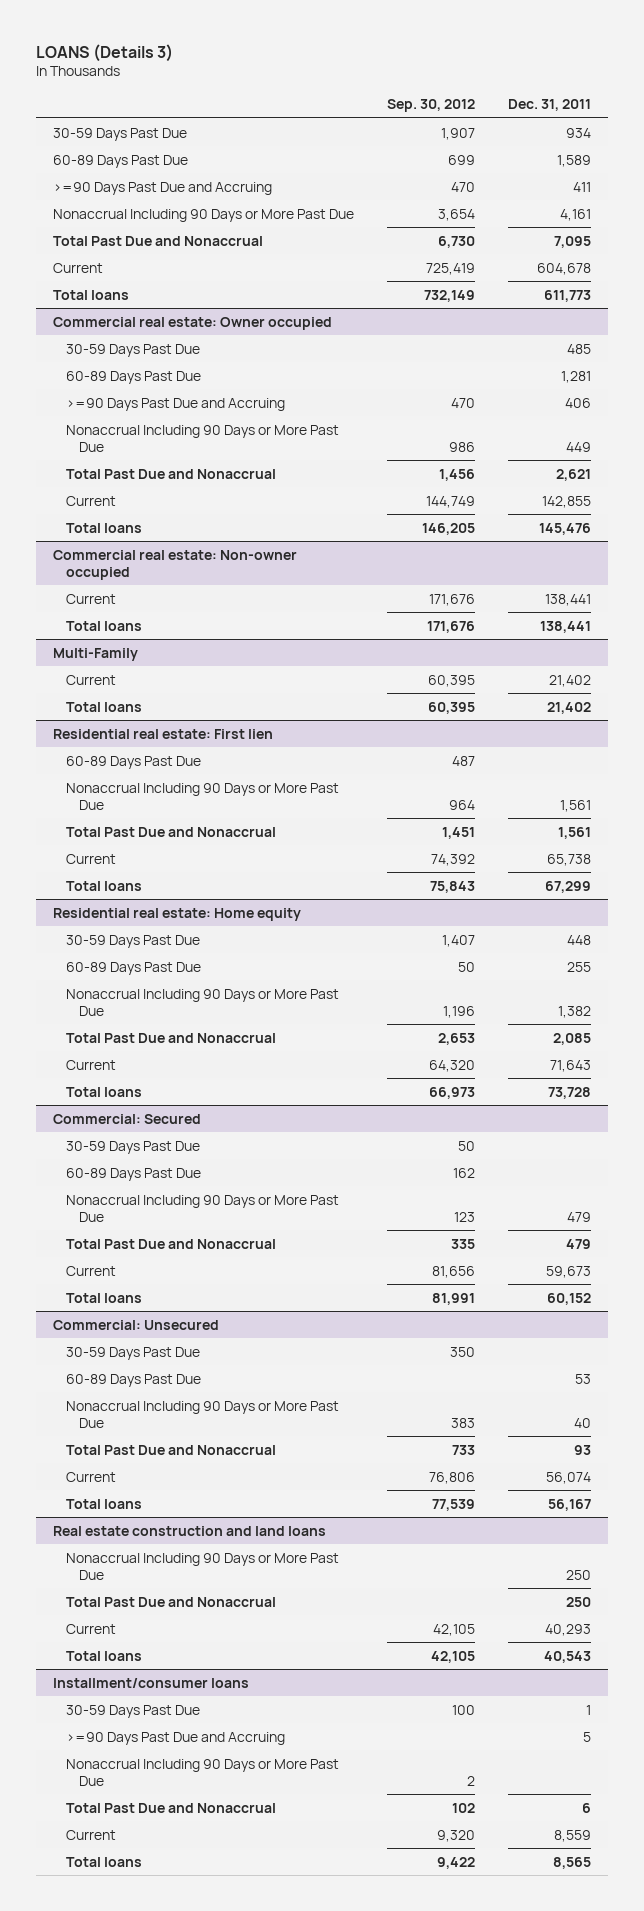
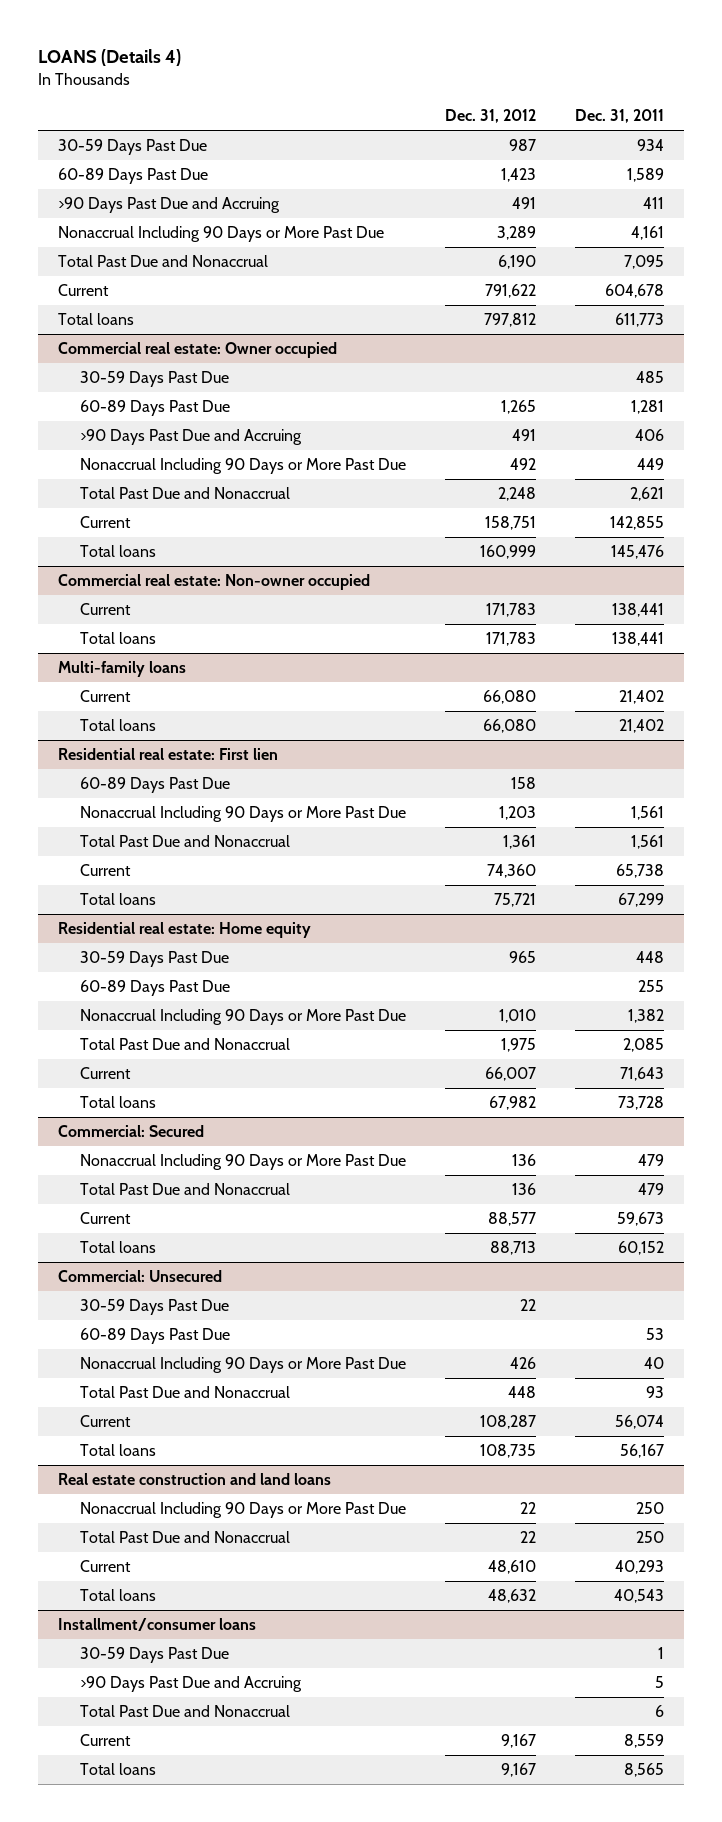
- LOANS (Details 3)
+ LOANS (Details 4)
- | Sep. 30, 2012 | Dec. 31, 2011
+ | Dec. 31, 2012 | Dec. 31, 2011
- >=90 Days Past Due and Accruing | 470 | 411
+ >90 Days Past Due and Accruing | 491 | 411
@ Commercial real estate: Owner occupied
- >=90 Days Past Due and Accruing | 470 | 406
+ >90 Days Past Due and Accruing | 491 | 406
- Multi-Family
+ Multi-family loans
@ Commercial: Secured
- 30-59 Days Past Due | 50 |
- 60-89 Days Past Due | 162 |
@ Installment/consumer loans
- >=90 Days Past Due and Accruing | | 5
- Nonaccrual Including 90 Days or More Past Due | 2 |
+ >90 Days Past Due and Accruing | | 5

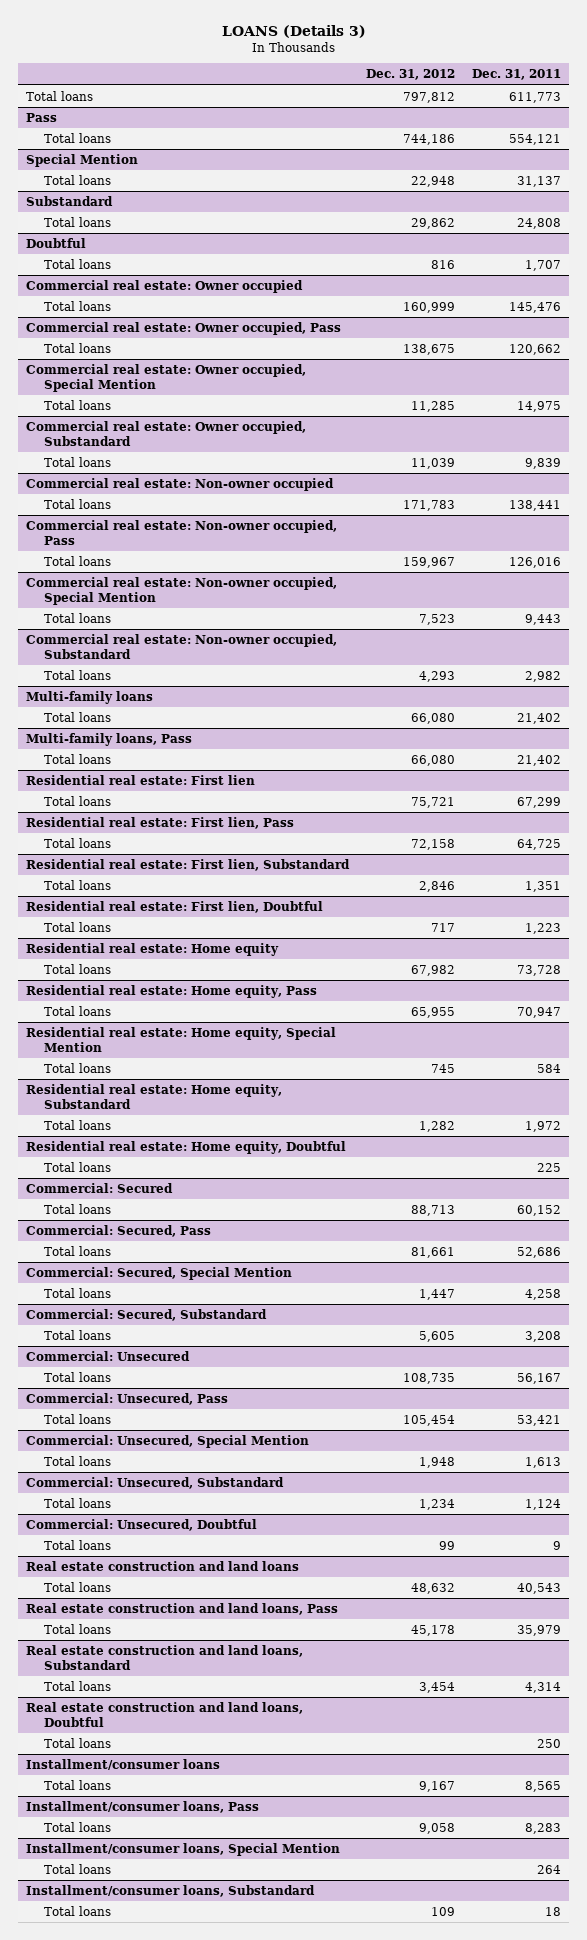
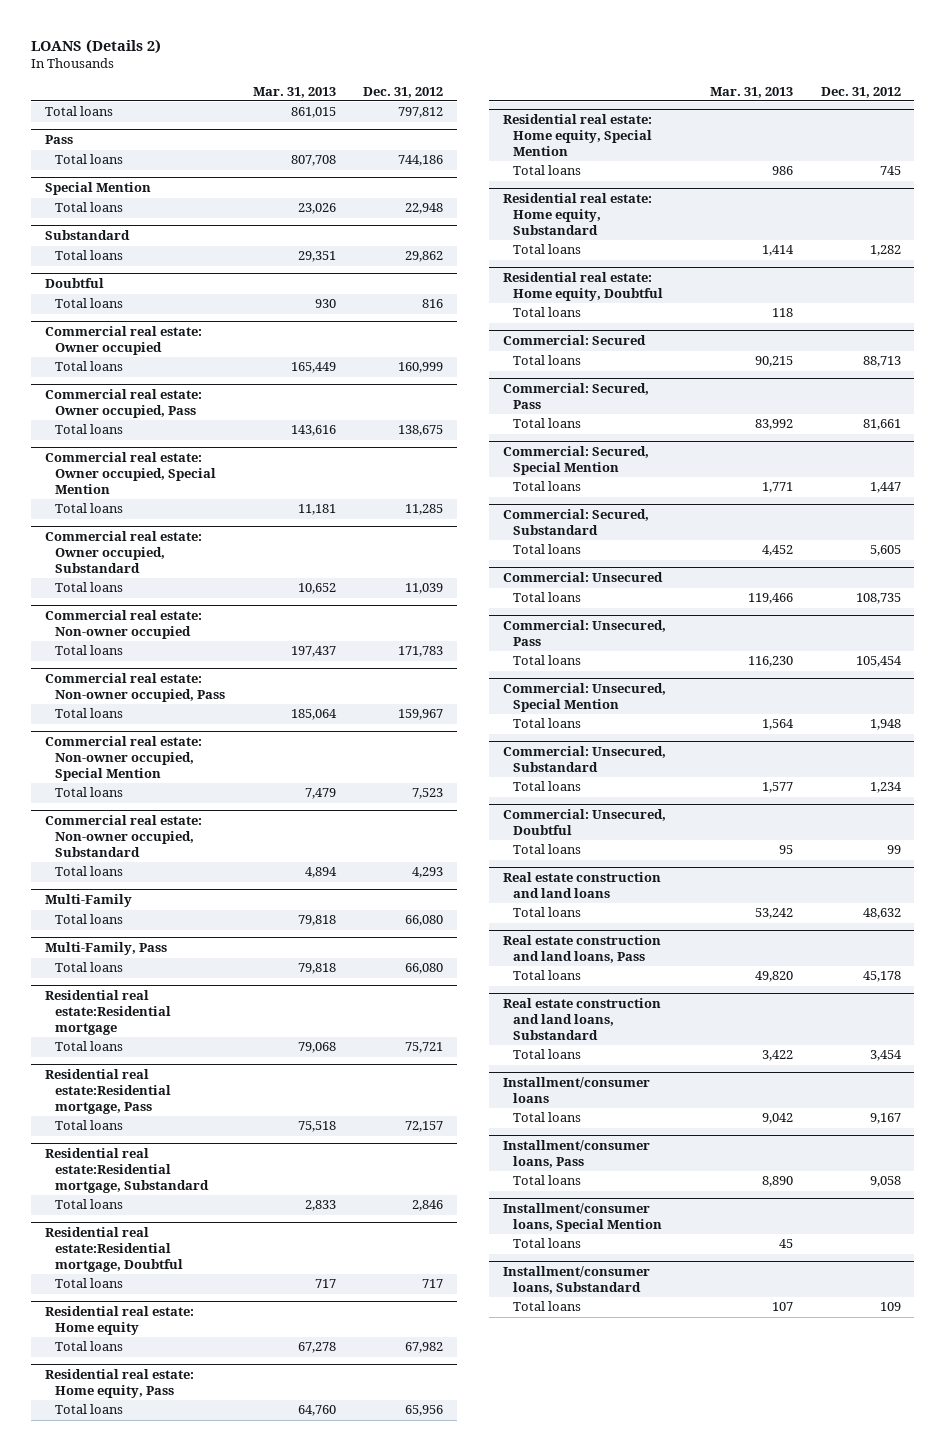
- LOANS (Details 3)
+ LOANS (Details 2)
- | Dec. 31, 2012 | Dec. 31, 2011
+ | Mar. 31, 2013 | Dec. 31, 2012
- Multi-family loans
+ Multi-Family
- Multi-family loans, Pass
+ Multi-Family, Pass
- Residential real estate: First lien
+ Residential real estate:Residential mortgage
- Residential real estate: First lien, Pass
- Total loans | 72,158 | 64,725
- Residential real estate: First lien, Substandard
+ Residential real estate:Residential mortgage, Pass
+ Total loans | 75,518 | 72,157
+ Residential real estate:Residential mortgage, Substandard
- Residential real estate: First lien, Doubtful
+ Residential real estate:Residential mortgage, Doubtful
@ Residential real estate: Home equity, Pass
- Total loans | 65,955 | 70,947
+ Total loans | 64,760 | 65,956
- Real estate construction and land loans, Doubtful
- Total loans | | 250

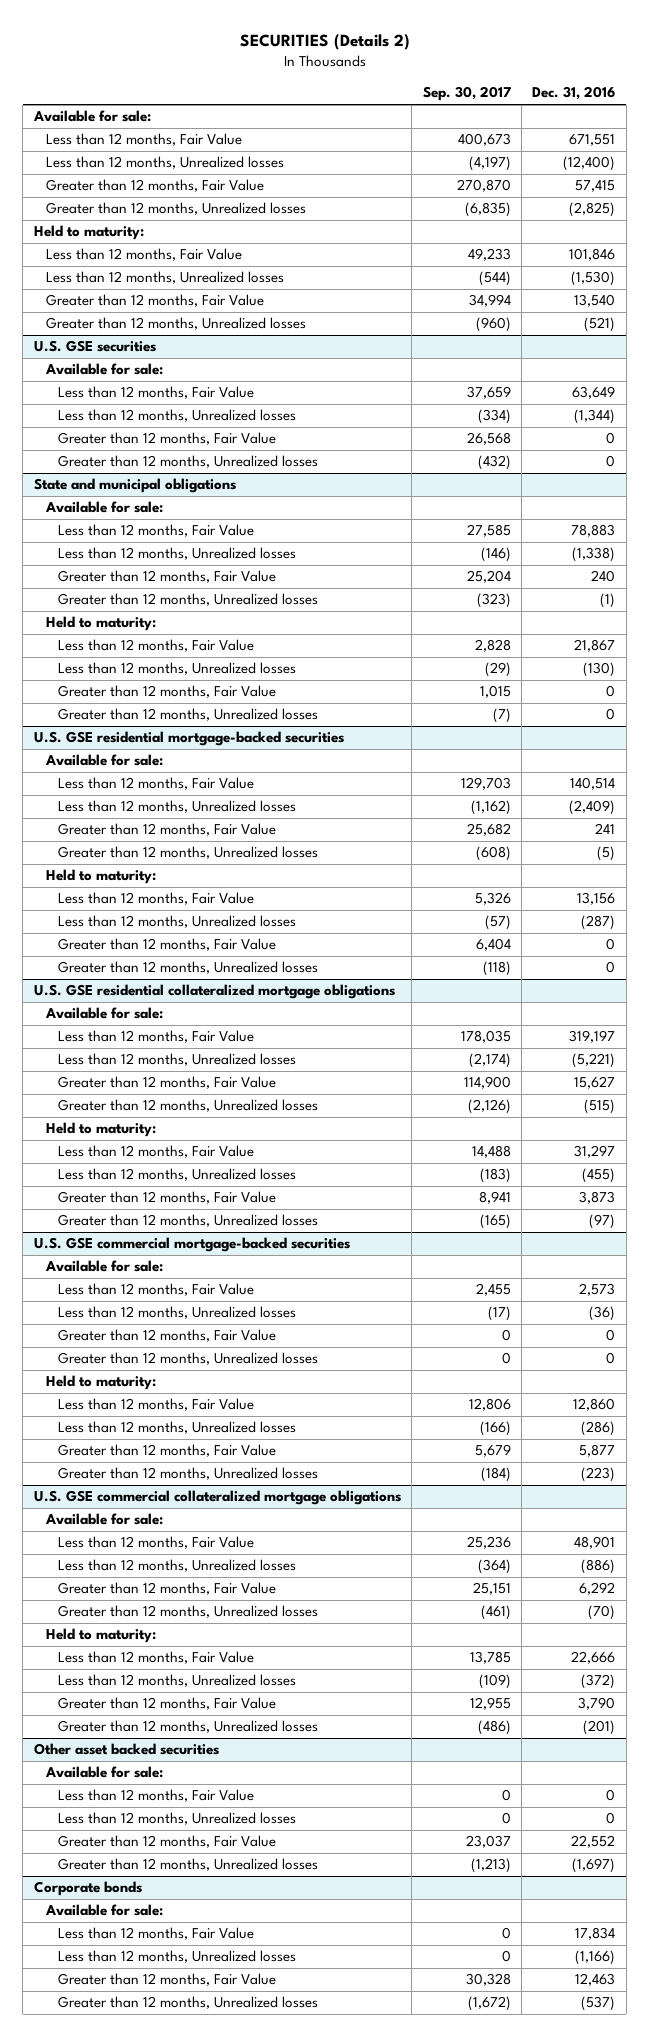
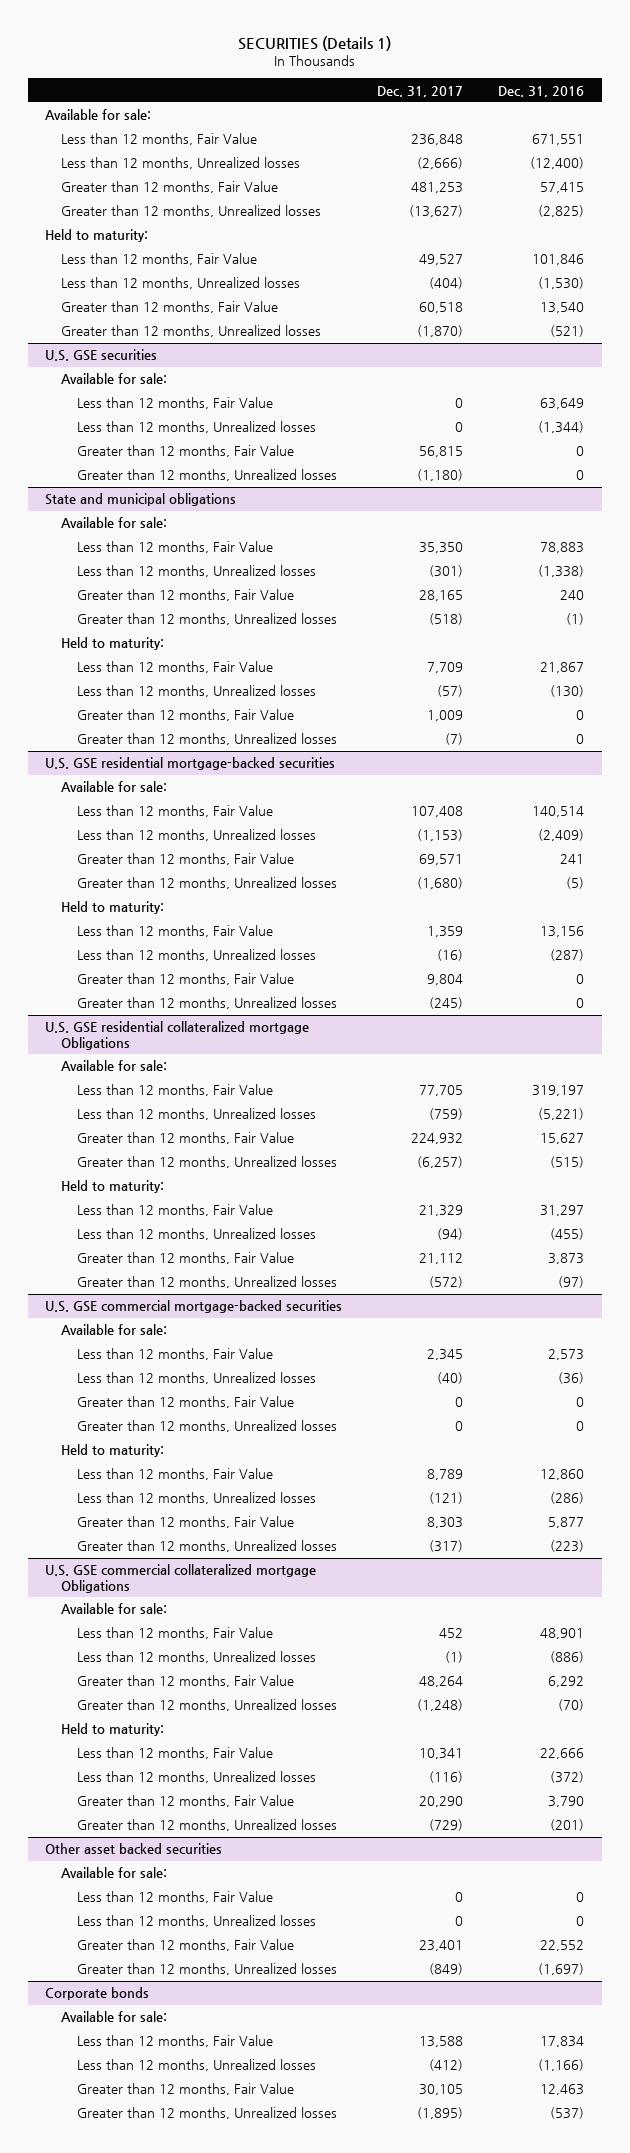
- SECURITIES (Details 2)
+ SECURITIES (Details 1)
- | Sep. 30, 2017 | Dec. 31, 2016
+ | Dec. 31, 2017 | Dec. 31, 2016
- U.S. GSE residential collateralized mortgage obligations
+ U.S. GSE residential collateralized mortgage Obligations
- U.S. GSE commercial collateralized mortgage obligations
+ U.S. GSE commercial collateralized mortgage Obligations

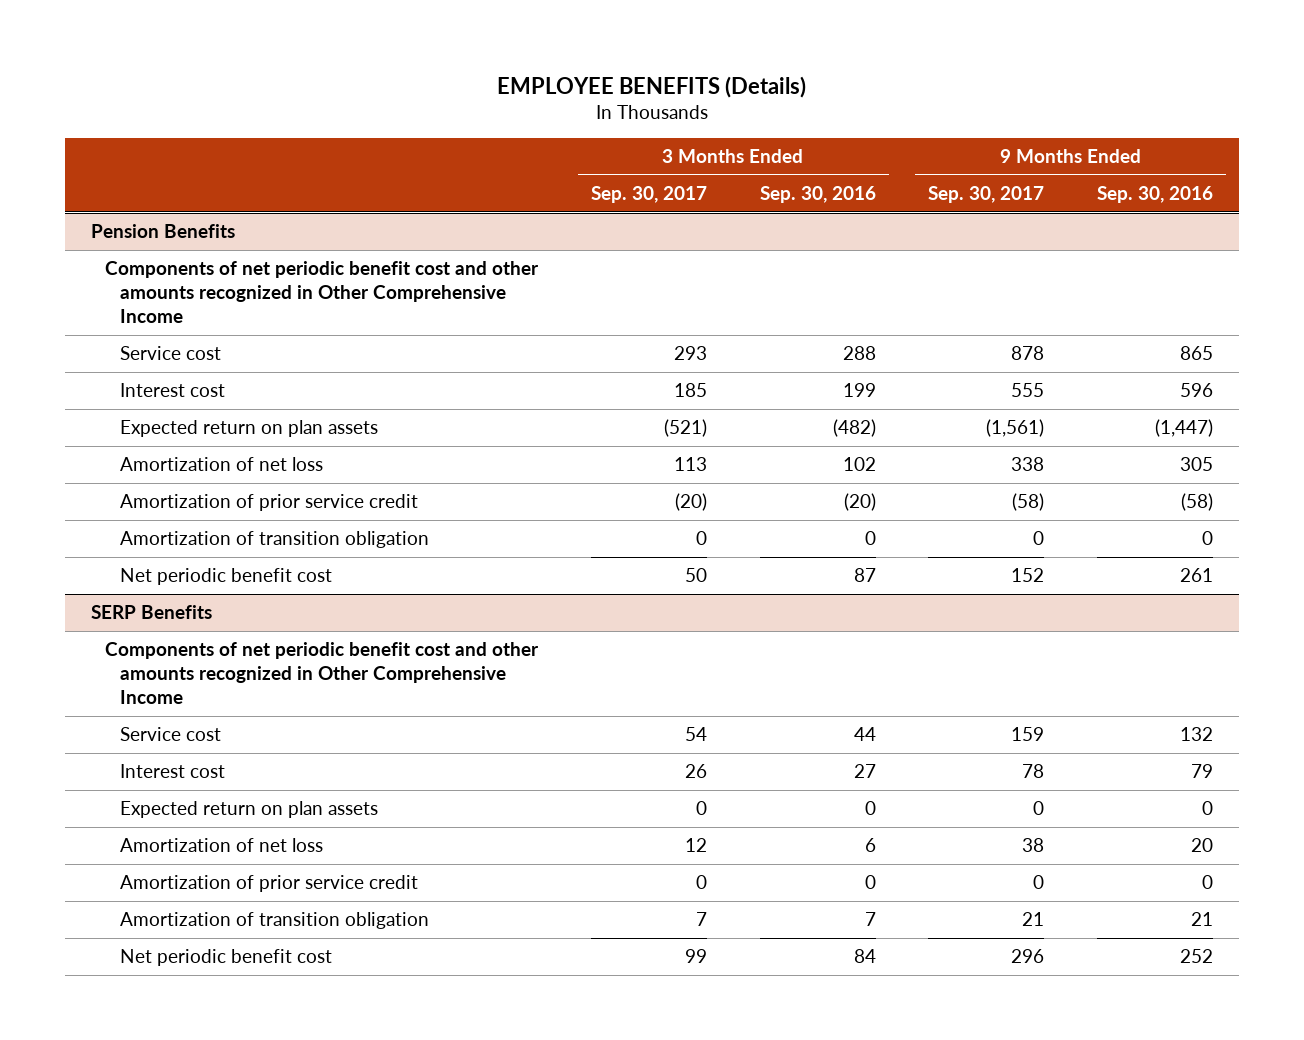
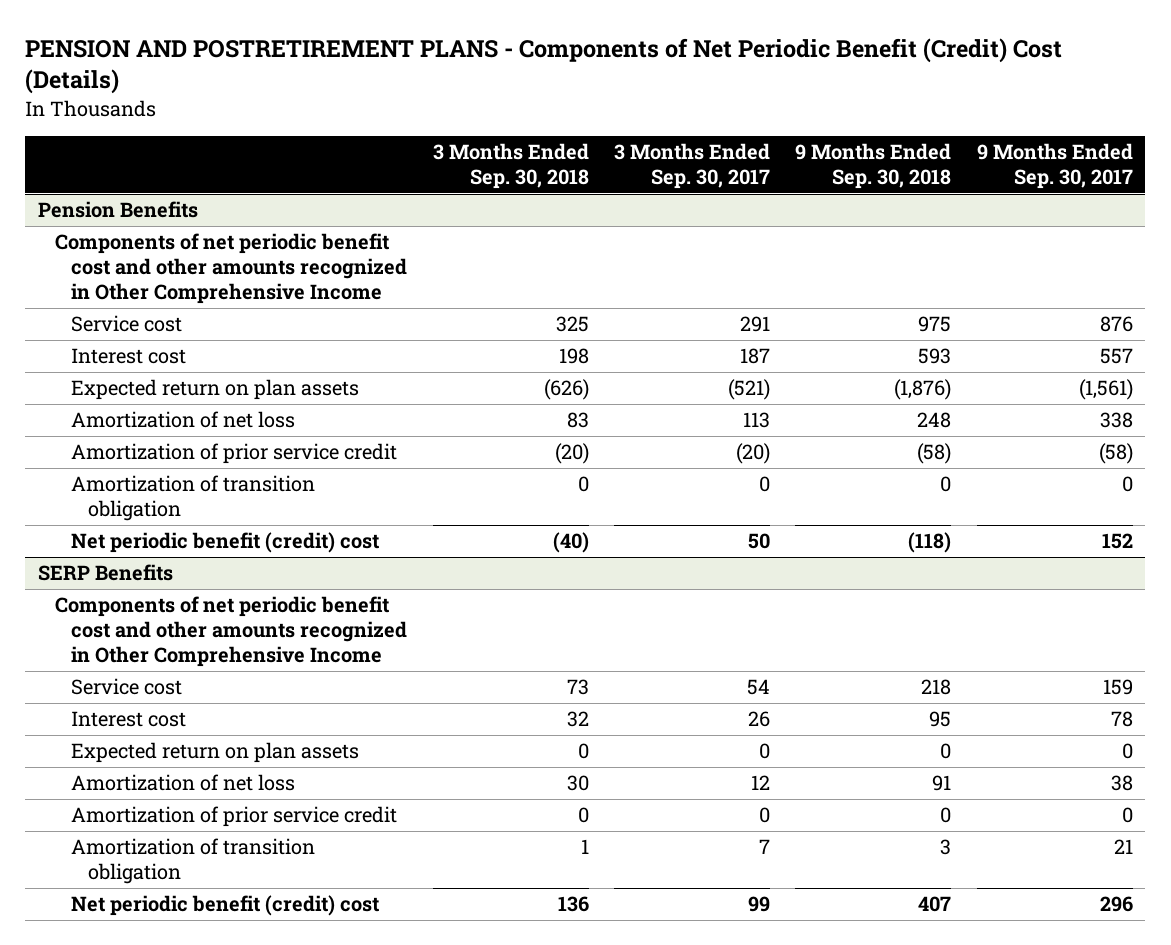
- EMPLOYEE BENEFITS (Details)
+ PENSION AND POSTRETIREMENT PLANS - Components of Net Periodic Benefit (Credit) Cost (Details)
- | 3 Months Ended Sep. 30, 2017 | 3 Months Ended Sep. 30, 2016 | 9 Months Ended Sep. 30, 2017 | 9 Months Ended Sep. 30, 2016
+ | 3 Months Ended Sep. 30, 2018 | 3 Months Ended Sep. 30, 2017 | 9 Months Ended Sep. 30, 2018 | 9 Months Ended Sep. 30, 2017
@ Pension Benefits
- Service cost | 293 | 288 | 878 | 865
- Interest cost | 185 | 199 | 555 | 596
+ Service cost | 325 | 291 | 975 | 876
+ Interest cost | 198 | 187 | 593 | 557
- Net periodic benefit cost | 50 | 87 | 152 | 261
+ Net periodic benefit (credit) cost | (40) | 50 | (118) | 152
@ SERP Benefits
- Net periodic benefit cost | 99 | 84 | 296 | 252
+ Net periodic benefit (credit) cost | 136 | 99 | 407 | 296

